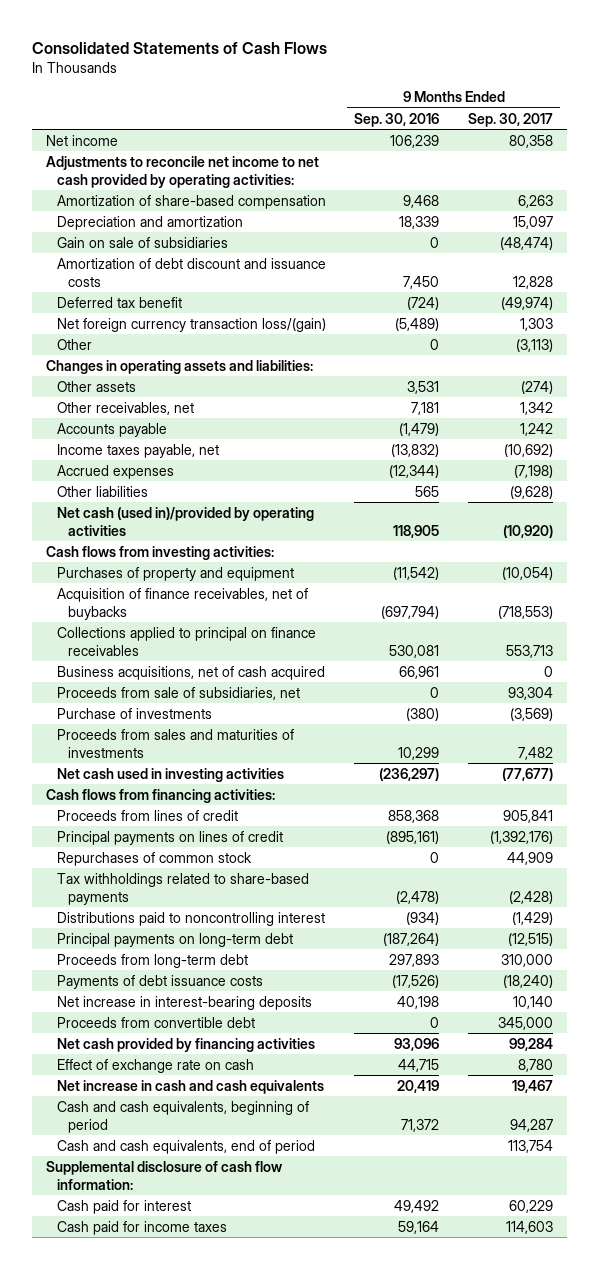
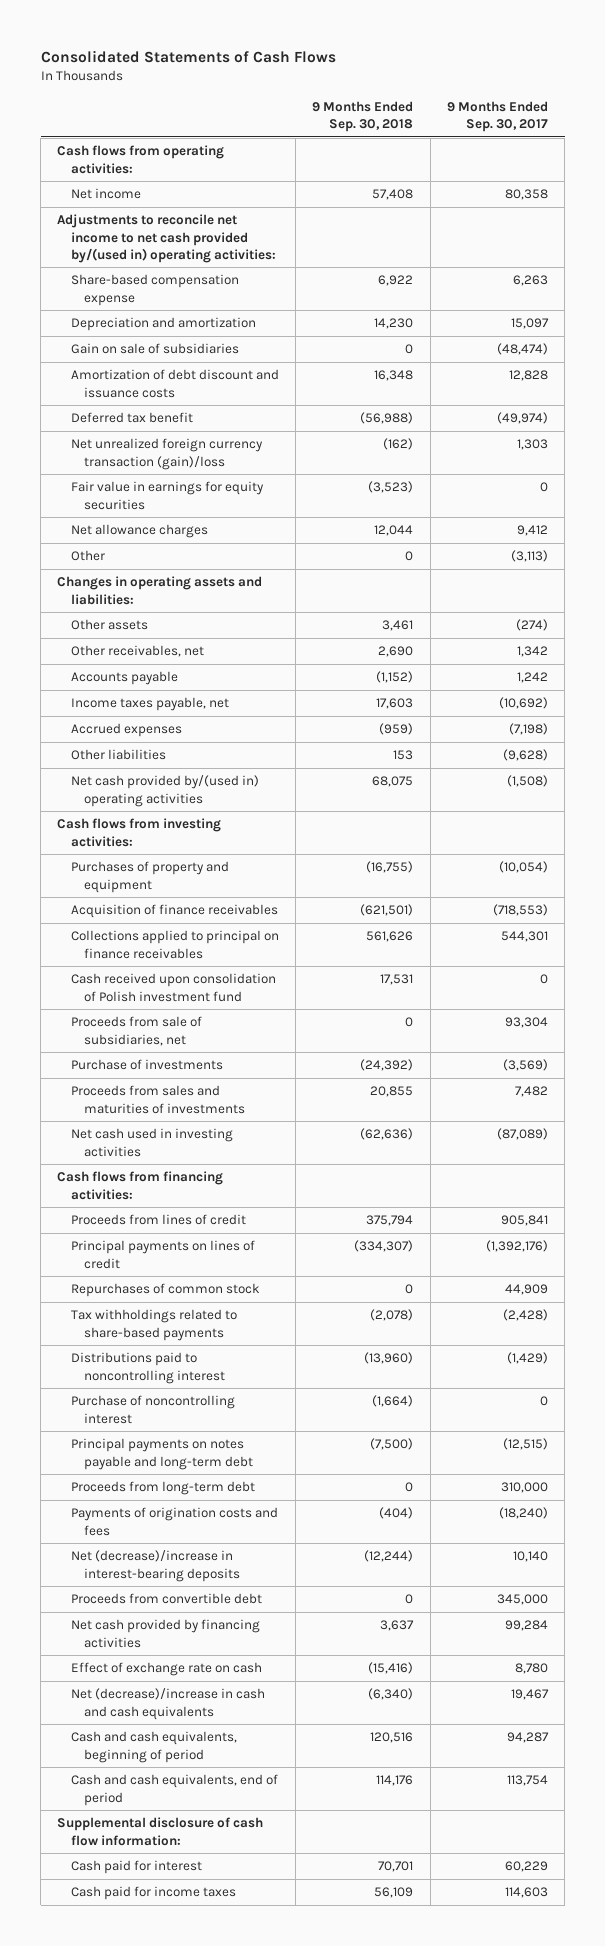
- | 9 Months Ended Sep. 30, 2016 | 9 Months Ended Sep. 30, 2017
+ | 9 Months Ended Sep. 30, 2018 | 9 Months Ended Sep. 30, 2017
+ Cash flows from operating activities:
- Adjustments to reconcile net income to net cash provided by operating activities:
- Amortization of share-based compensation | 9,468 | 6,263
+ Adjustments to reconcile net income to net cash provided by/(used in) operating activities:
+ Share-based compensation expense | 6,922 | 6,263
- Net foreign currency transaction loss/(gain) | (5,489) | 1,303
+ Net unrealized foreign currency transaction (gain)/loss | (162) | 1,303
+ Fair value in earnings for equity securities | (3,523) | 0
+ Net allowance charges | 12,044 | 9,412
- Net cash (used in)/provided by operating activities | 118,905 | (10,920)
+ Net cash provided by/(used in) operating activities | 68,075 | (1,508)
- Acquisition of finance receivables, net of buybacks | (697,794) | (718,553)
- Collections applied to principal on finance receivables | 530,081 | 553,713
- Business acquisitions, net of cash acquired | 66,961 | 0
+ Acquisition of finance receivables | (621,501) | (718,553)
+ Collections applied to principal on finance receivables | 561,626 | 544,301
+ Cash received upon consolidation of Polish investment fund | 17,531 | 0
- Net cash used in investing activities | (236,297) | (77,677)
+ Net cash used in investing activities | (62,636) | (87,089)
- Principal payments on long-term debt | (187,264) | (12,515)
+ Purchase of noncontrolling interest | (1,664) | 0
+ Principal payments on notes payable and long-term debt | (7,500) | (12,515)
- Payments of debt issuance costs | (17,526) | (18,240)
- Net increase in interest-bearing deposits | 40,198 | 10,140
+ Payments of origination costs and fees | (404) | (18,240)
+ Net (decrease)/increase in interest-bearing deposits | (12,244) | 10,140
- Net increase in cash and cash equivalents | 20,419 | 19,467
+ Net (decrease)/increase in cash and cash equivalents | (6,340) | 19,467

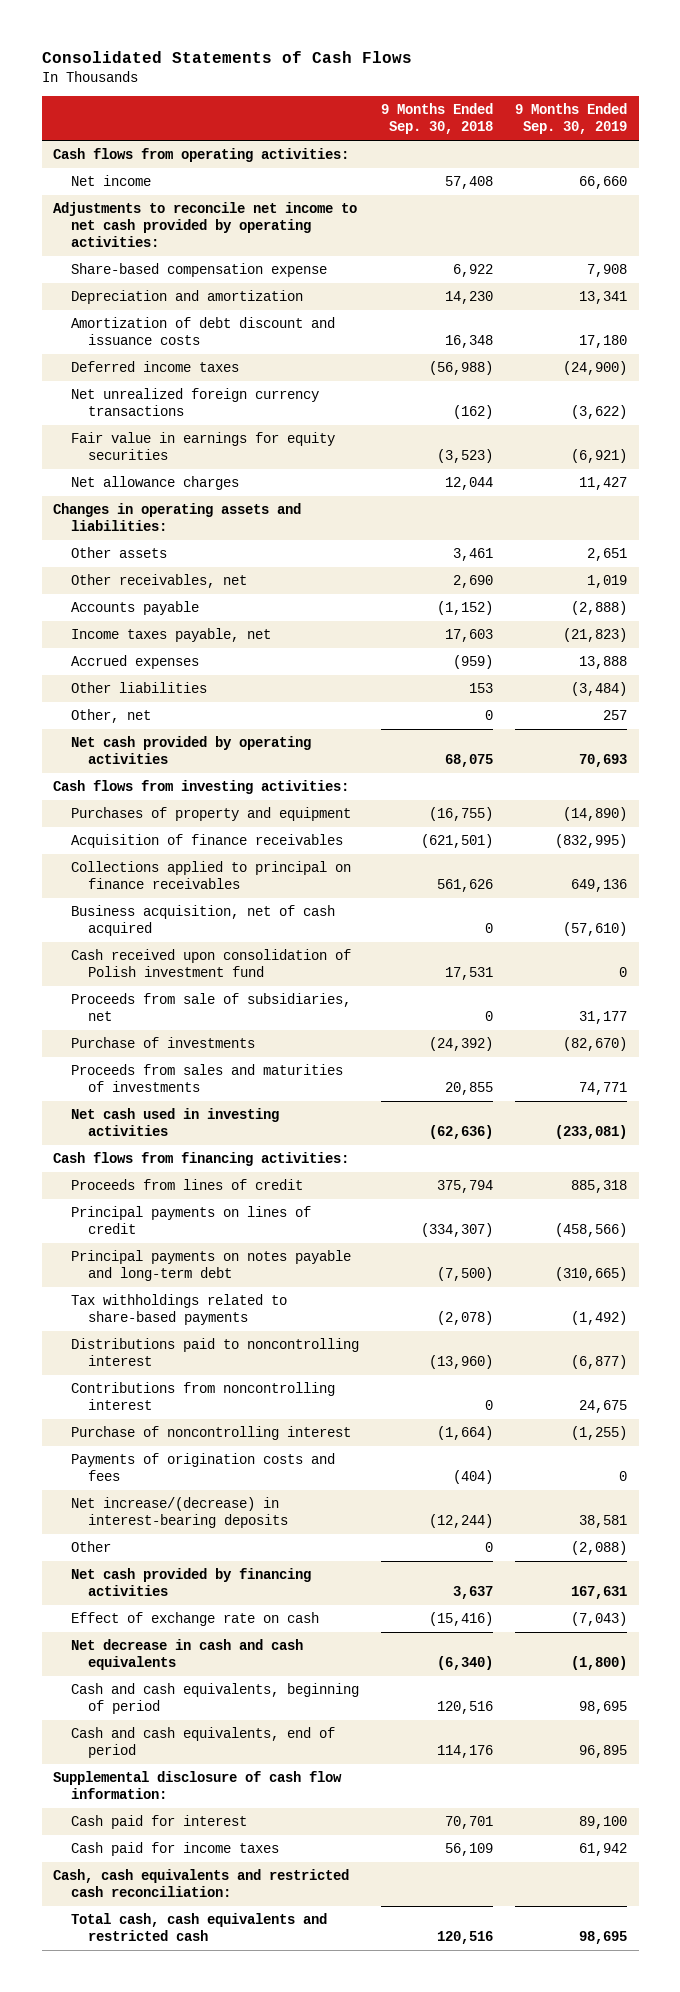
- | 9 Months Ended Sep. 30, 2018 | 9 Months Ended Sep. 30, 2017
+ | 9 Months Ended Sep. 30, 2018 | 9 Months Ended Sep. 30, 2019
- Adjustments to reconcile net income to net cash provided by/(used in) operating activities:
+ Adjustments to reconcile net income to net cash provided by operating activities:
- Gain on sale of subsidiaries | 0 | (48,474)
- Deferred tax benefit | (56,988) | (49,974)
- Net unrealized foreign currency transaction (gain)/loss | (162) | 1,303
+ Deferred income taxes | (56,988) | (24,900)
+ Net unrealized foreign currency transactions | (162) | (3,622)
- Net cash provided by/(used in) operating activities | 68,075 | (1,508)
+ Other, net | 0 | 257
+ Net cash provided by operating activities | 68,075 | 70,693
+ Business acquisition, net of cash acquired | 0 | (57,610)
- Repurchases of common stock | 0 | 44,909
moved up: Principal payments on notes payable and long-term debt | (7,500) | (310,665)
+ Contributions from noncontrolling interest | 0 | 24,675
- Proceeds from long-term debt | 0 | 310,000
- Net (decrease)/increase in interest-bearing deposits | (12,244) | 10,140
- Proceeds from convertible debt | 0 | 345,000
+ Net increase/(decrease) in interest-bearing deposits | (12,244) | 38,581
moved down: Other | 0 | (2,088)
- Net (decrease)/increase in cash and cash equivalents | (6,340) | 19,467
+ Net decrease in cash and cash equivalents | (6,340) | (1,800)
+ Cash, cash equivalents and restricted cash reconciliation:
+ Total cash, cash equivalents and restricted cash | 120,516 | 98,695

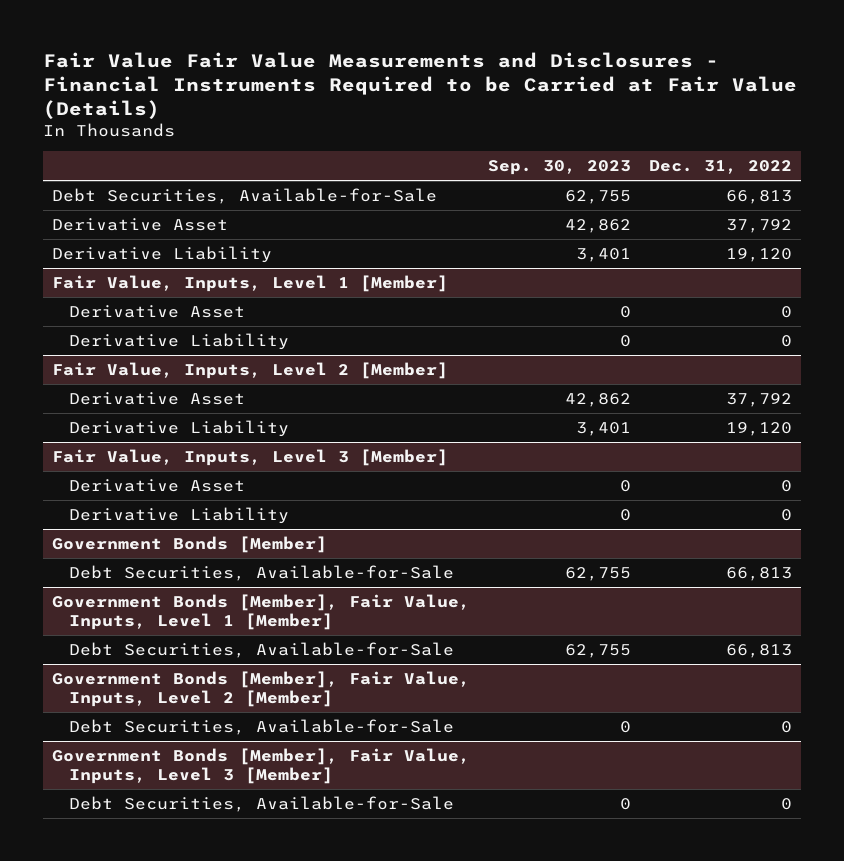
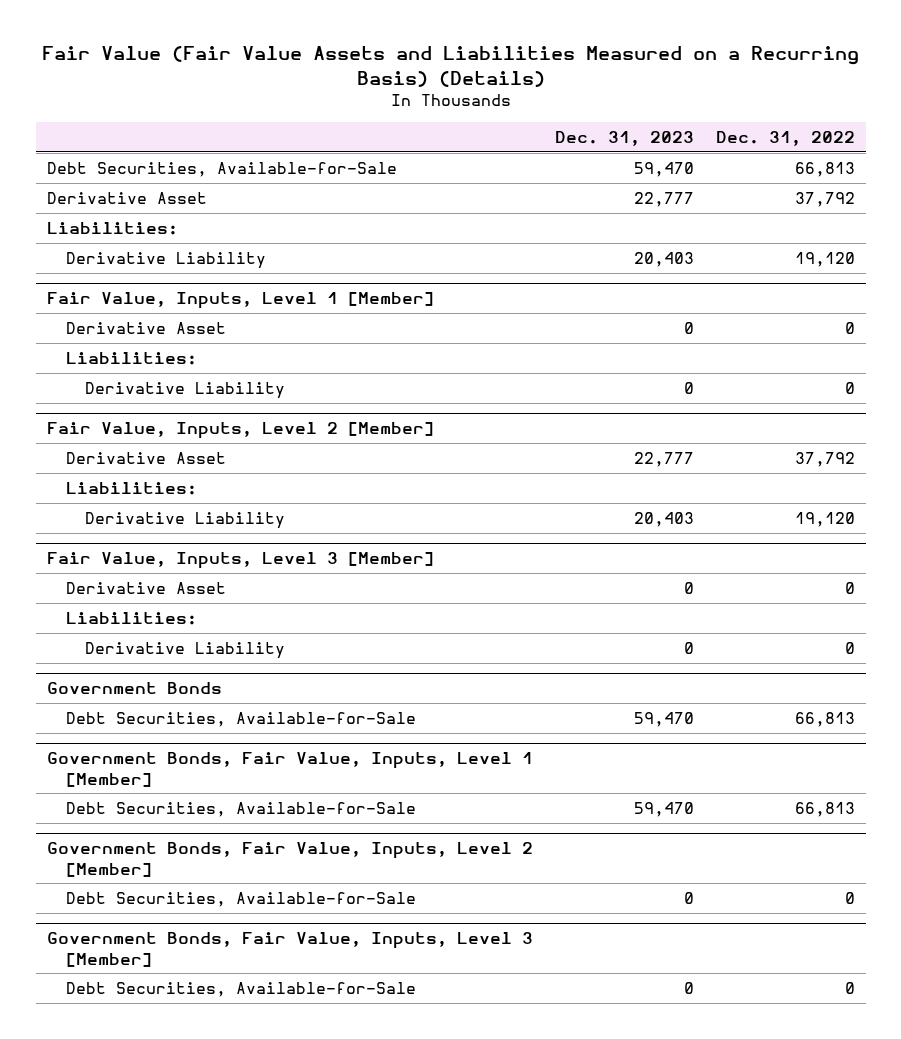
- Fair Value Fair Value Measurements and Disclosures - Financial Instruments Required to be Carried at Fair Value (Details)
+ Fair Value (Fair Value Assets and Liabilities Measured on a Recurring Basis) (Details)
- | Sep. 30, 2023 | Dec. 31, 2022
+ | Dec. 31, 2023 | Dec. 31, 2022
+ Liabilities:
@ Fair Value, Inputs, Level 1 [Member]
+ Liabilities:
@ Fair Value, Inputs, Level 2 [Member]
+ Liabilities:
@ Fair Value, Inputs, Level 3 [Member]
+ Liabilities:
- Government Bonds [Member]
+ Government Bonds
- Government Bonds [Member], Fair Value, Inputs, Level 1 [Member]
+ Government Bonds, Fair Value, Inputs, Level 1 [Member]
- Government Bonds [Member], Fair Value, Inputs, Level 2 [Member]
+ Government Bonds, Fair Value, Inputs, Level 2 [Member]
- Government Bonds [Member], Fair Value, Inputs, Level 3 [Member]
+ Government Bonds, Fair Value, Inputs, Level 3 [Member]

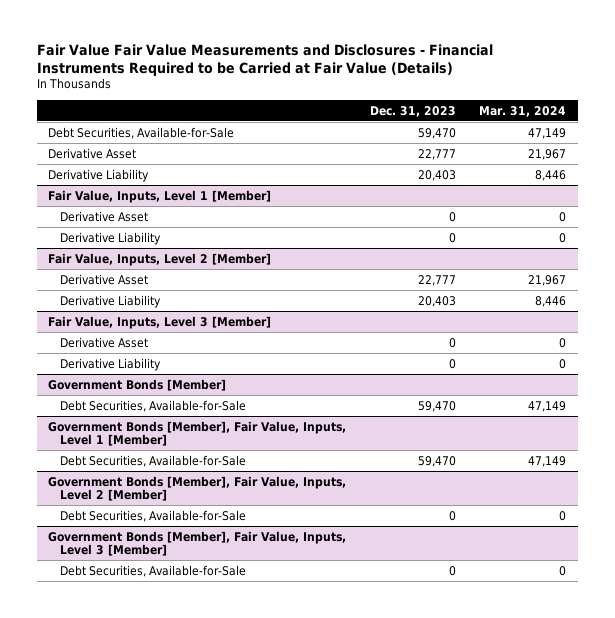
- Fair Value (Fair Value Assets and Liabilities Measured on a Recurring Basis) (Details)
+ Fair Value Fair Value Measurements and Disclosures - Financial Instruments Required to be Carried at Fair Value (Details)
- | Dec. 31, 2023 | Dec. 31, 2022
+ | Dec. 31, 2023 | Mar. 31, 2024
- Liabilities:
@ Fair Value, Inputs, Level 1 [Member]
- Liabilities:
@ Fair Value, Inputs, Level 2 [Member]
- Liabilities:
@ Fair Value, Inputs, Level 3 [Member]
- Liabilities:
- Government Bonds
+ Government Bonds [Member]
- Government Bonds, Fair Value, Inputs, Level 1 [Member]
+ Government Bonds [Member], Fair Value, Inputs, Level 1 [Member]
- Government Bonds, Fair Value, Inputs, Level 2 [Member]
+ Government Bonds [Member], Fair Value, Inputs, Level 2 [Member]
- Government Bonds, Fair Value, Inputs, Level 3 [Member]
+ Government Bonds [Member], Fair Value, Inputs, Level 3 [Member]

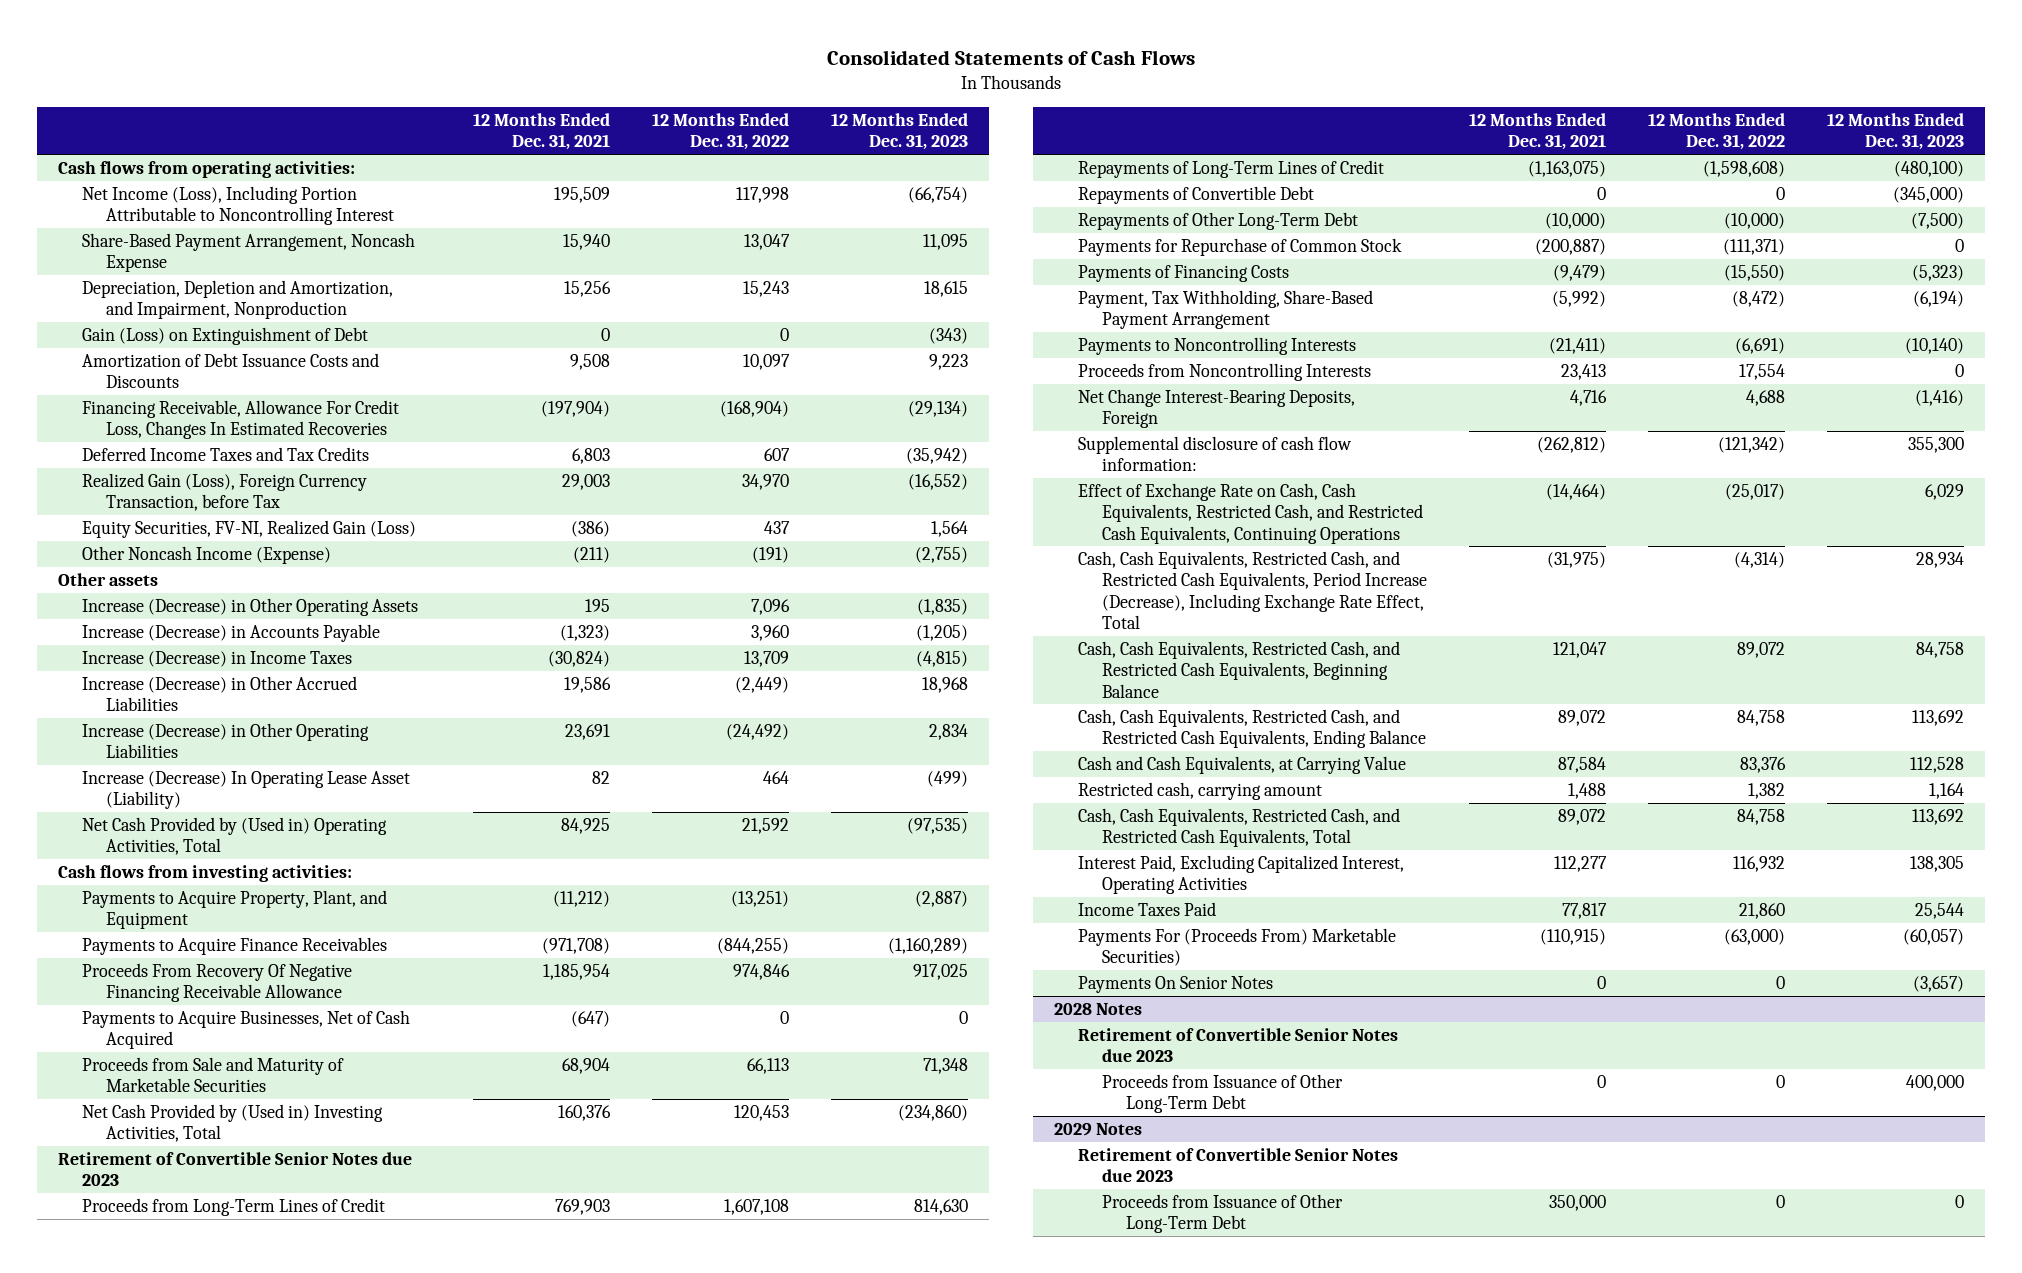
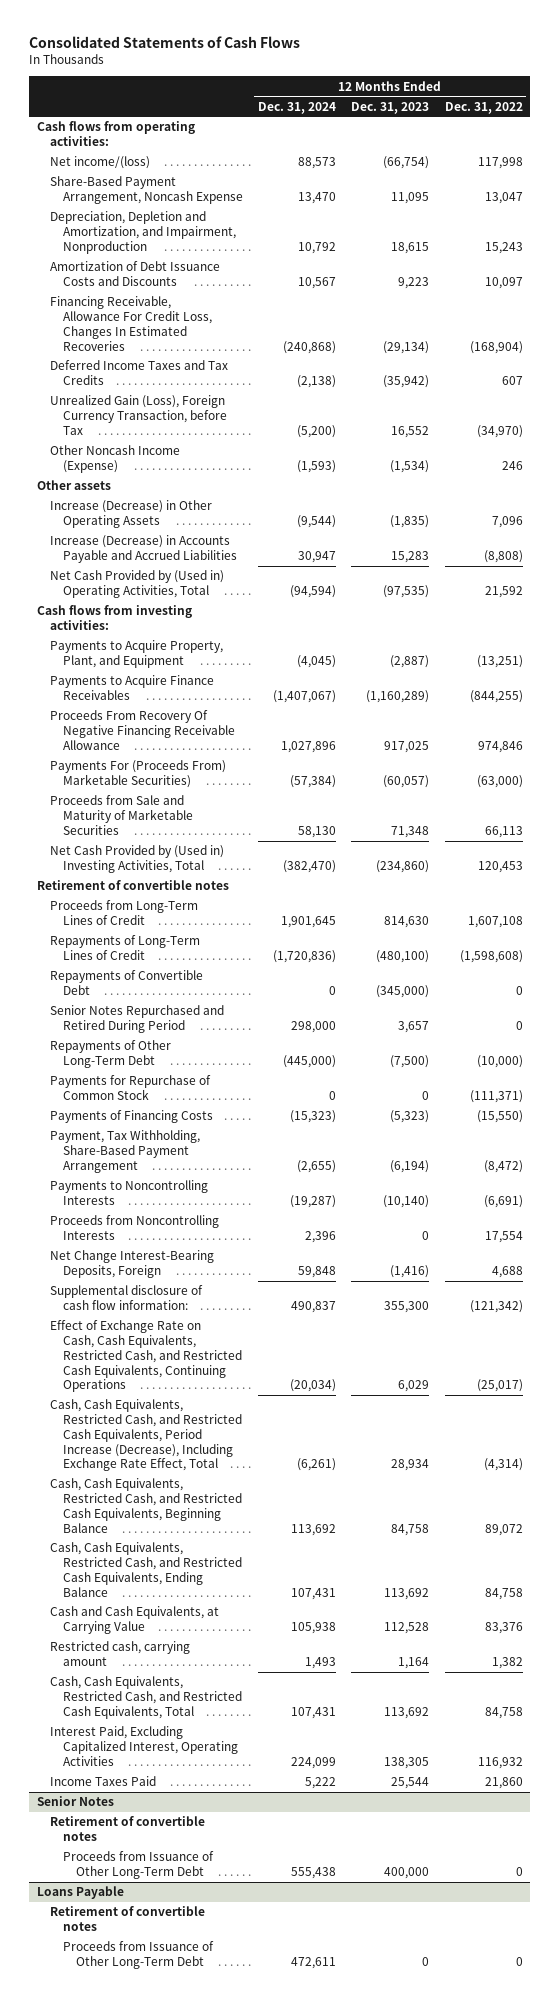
- | 12 Months Ended Dec. 31, 2021 | 12 Months Ended Dec. 31, 2022 | 12 Months Ended Dec. 31, 2023
+ | 12 Months Ended Dec. 31, 2024 | 12 Months Ended Dec. 31, 2023 | 12 Months Ended Dec. 31, 2022
- Net Income (Loss), Including Portion Attributable to Noncontrolling Interest | 195,509 | 117,998 | (66,754)
+ Net income/(loss) | 88,573 | (66,754) | 117,998
- Gain (Loss) on Extinguishment of Debt | 0 | 0 | (343)
- Realized Gain (Loss), Foreign Currency Transaction, before Tax | 29,003 | 34,970 | (16,552)
- Equity Securities, FV-NI, Realized Gain (Loss) | (386) | 437 | 1,564
- Other Noncash Income (Expense) | (211) | (191) | (2,755)
+ Unrealized Gain (Loss), Foreign Currency Transaction, before Tax | (5,200) | 16,552 | (34,970)
+ Other Noncash Income (Expense) | (1,593) | (1,534) | 246
- Increase (Decrease) in Accounts Payable | (1,323) | 3,960 | (1,205)
- Increase (Decrease) in Income Taxes | (30,824) | 13,709 | (4,815)
- Increase (Decrease) in Other Accrued Liabilities | 19,586 | (2,449) | 18,968
- Increase (Decrease) in Other Operating Liabilities | 23,691 | (24,492) | 2,834
- Increase (Decrease) In Operating Lease Asset (Liability) | 82 | 464 | (499)
+ Increase (Decrease) in Accounts Payable and Accrued Liabilities | 30,947 | 15,283 | (8,808)
- Payments to Acquire Businesses, Net of Cash Acquired | (647) | 0 | 0
moved up: Payments For (Proceeds From) Marketable Securities) | (57,384) | (60,057) | (63,000)
- Retirement of Convertible Senior Notes due 2023
+ Retirement of convertible notes
+ Senior Notes Repurchased and Retired During Period | 298,000 | 3,657 | 0
- Payments On Senior Notes | 0 | 0 | (3,657)
- 2028 Notes
- Retirement of Convertible Senior Notes due 2023
+ Senior Notes
+ Retirement of convertible notes
- 2029 Notes
- Retirement of Convertible Senior Notes due 2023
+ Loans Payable
+ Retirement of convertible notes

